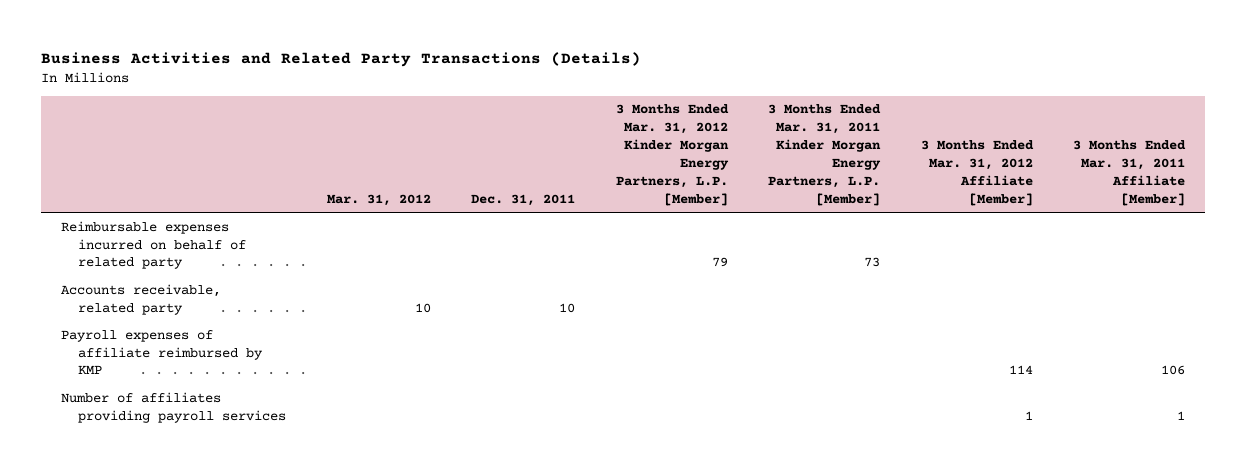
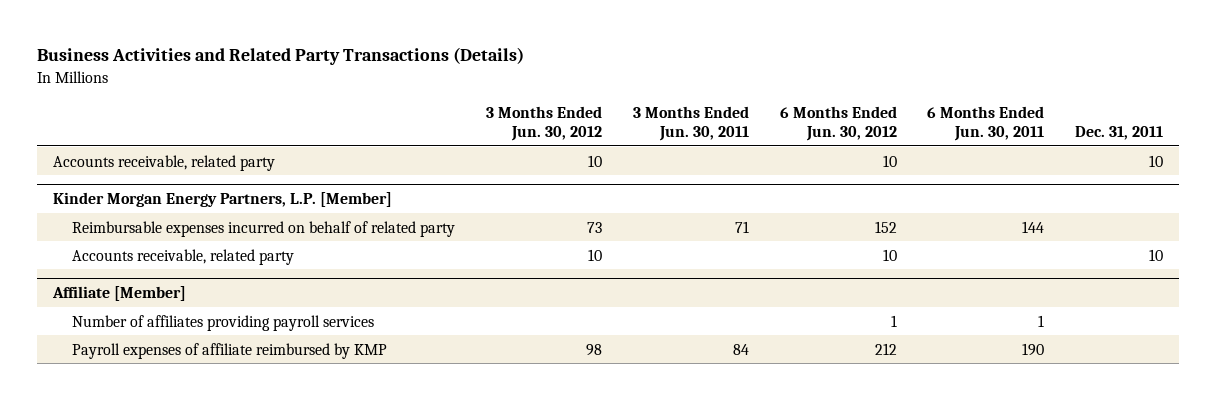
- | Mar. 31, 2012 | Dec. 31, 2011 | 3 Months Ended Mar. 31, 2012 Kinder Morgan Energy Partners, L.P. [Member] | 3 Months Ended Mar. 31, 2011 Kinder Morgan Energy Partners, L.P. [Member] | 3 Months Ended Mar. 31, 2012 Affiliate [Member] | 3 Months Ended Mar. 31, 2011 Affiliate [Member]
+ | 3 Months Ended Jun. 30, 2012 | 3 Months Ended Jun. 30, 2011 | 6 Months Ended Jun. 30, 2012 | 6 Months Ended Jun. 30, 2011 | Dec. 31, 2011
- Reimbursable expenses incurred on behalf of related party | | | 79 | 73 | |
- Payroll expenses of affiliate reimbursed by KMP | | | | | 114 | 106
- Number of affiliates providing payroll services | | | | | 1 | 1
+ Kinder Morgan Energy Partners, L.P. [Member]
+ Reimbursable expenses incurred on behalf of related party | 73 | 71 | 152 | 144 |
+ Accounts receivable, related party | 10 | | 10 | | 10
+ Affiliate [Member]
+ Number of affiliates providing payroll services | | | 1 | 1 |
+ Payroll expenses of affiliate reimbursed by KMP | 98 | 84 | 212 | 190 |

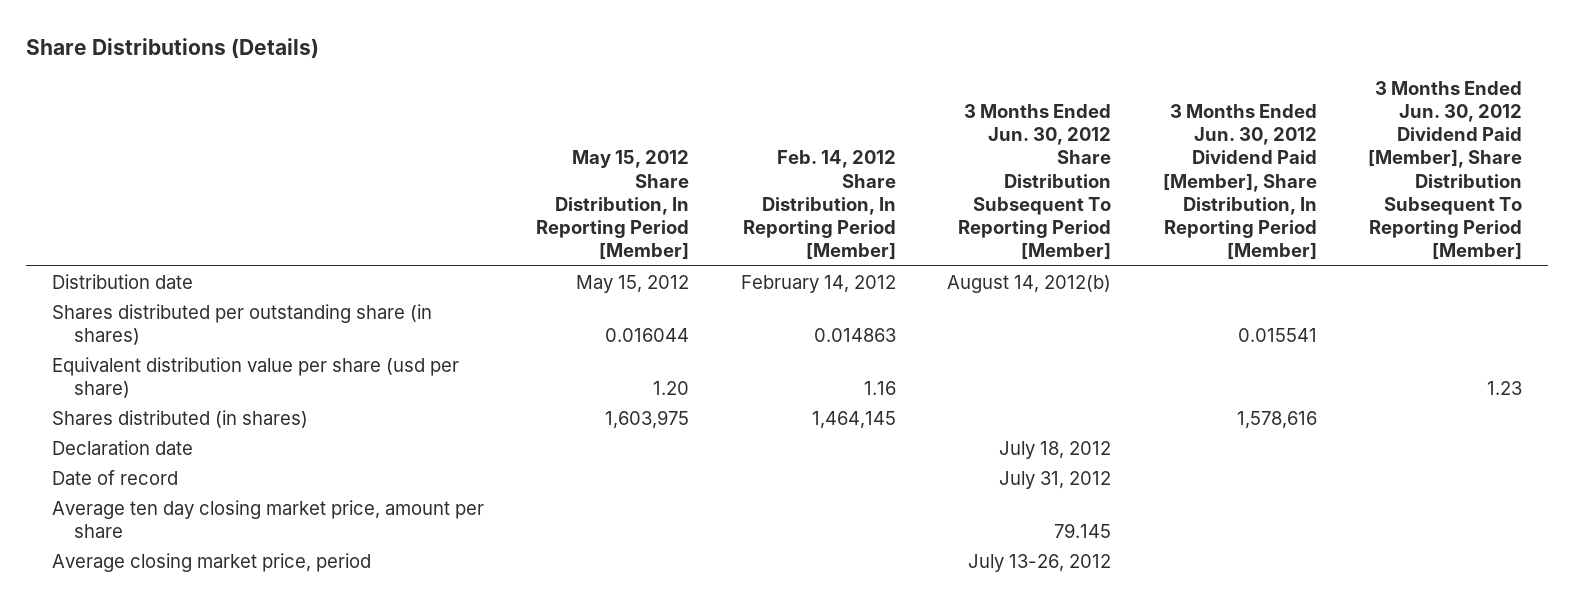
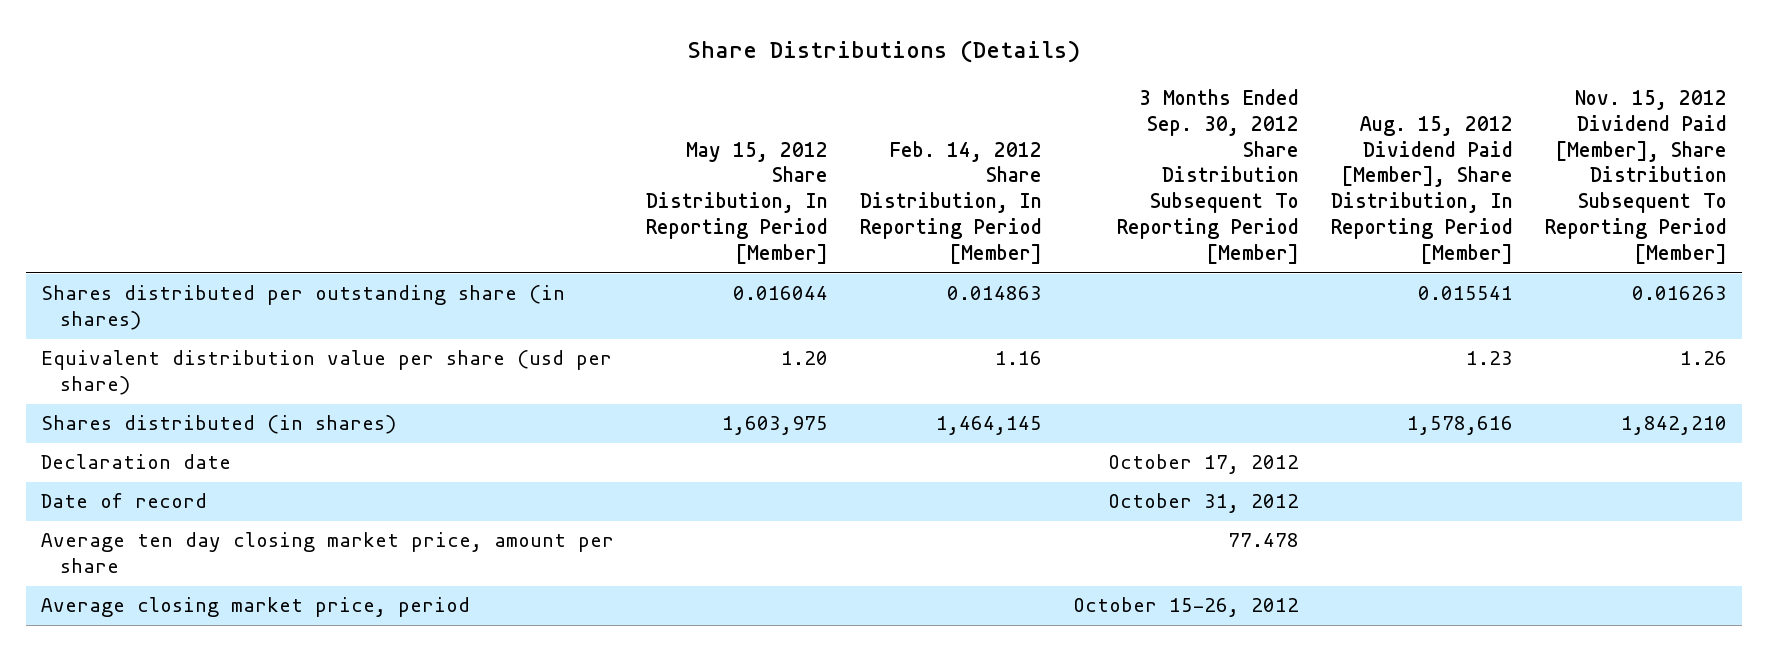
- | May 15, 2012 Share Distribution, In Reporting Period [Member] | Feb. 14, 2012 Share Distribution, In Reporting Period [Member] | 3 Months Ended Jun. 30, 2012 Share Distribution Subsequent To Reporting Period [Member] | 3 Months Ended Jun. 30, 2012 Dividend Paid [Member], Share Distribution, In Reporting Period [Member] | 3 Months Ended Jun. 30, 2012 Dividend Paid [Member], Share Distribution Subsequent To Reporting Period [Member]
+ | May 15, 2012 Share Distribution, In Reporting Period [Member] | Feb. 14, 2012 Share Distribution, In Reporting Period [Member] | 3 Months Ended Sep. 30, 2012 Share Distribution Subsequent To Reporting Period [Member] | Aug. 15, 2012 Dividend Paid [Member], Share Distribution, In Reporting Period [Member] | Nov. 15, 2012 Dividend Paid [Member], Share Distribution Subsequent To Reporting Period [Member]
- Distribution date | May 15, 2012 | February 14, 2012 | August 14, 2012(b) | |

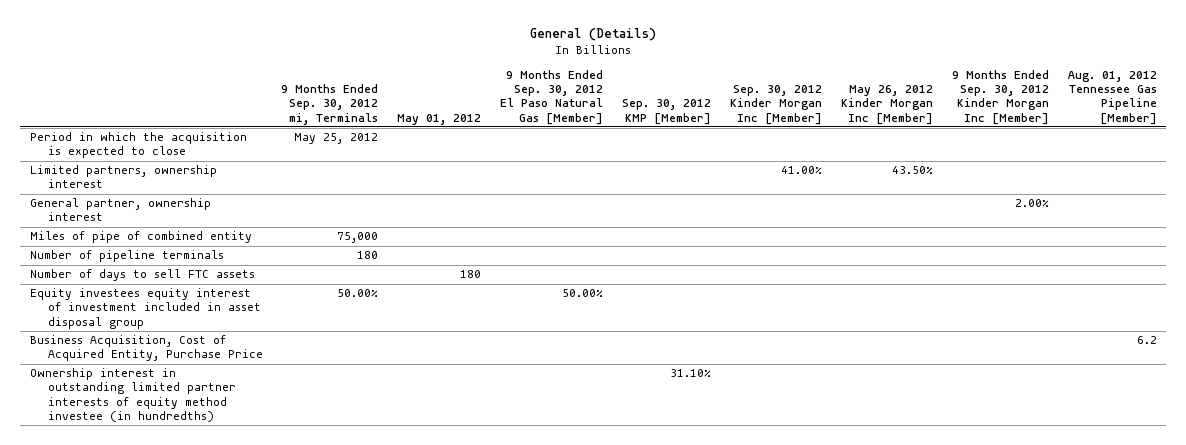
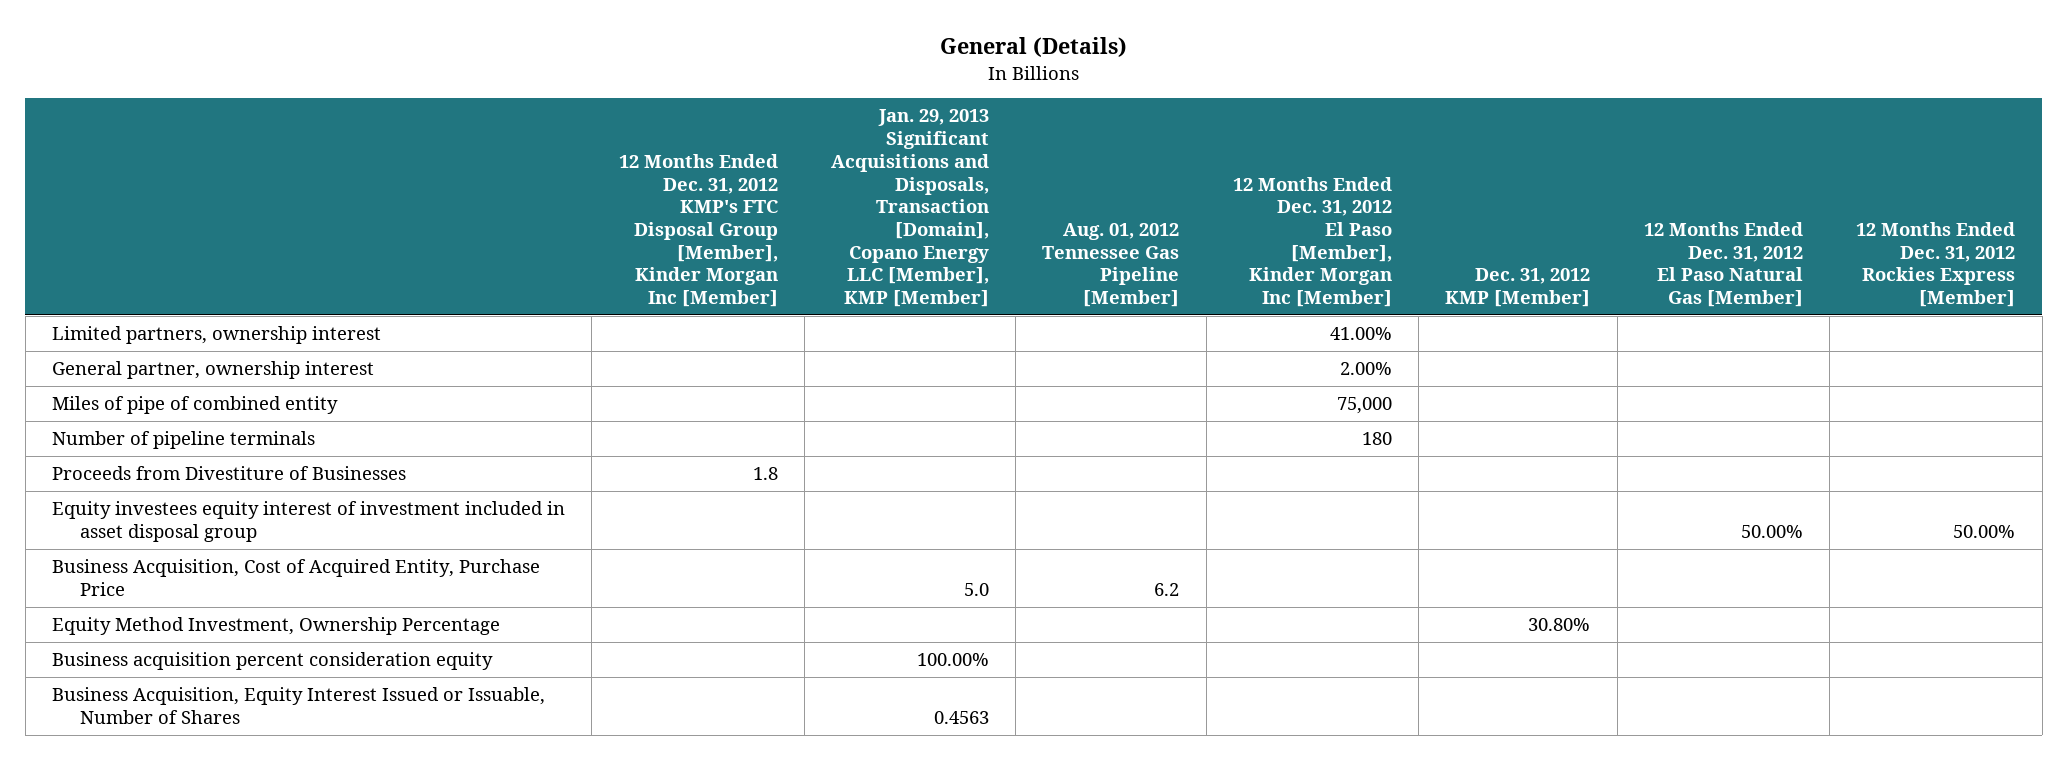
- | 9 Months Ended Sep. 30, 2012 mi, Terminals | May 01, 2012 | 9 Months Ended Sep. 30, 2012 El Paso Natural Gas [Member] | Sep. 30, 2012 KMP [Member] | Sep. 30, 2012 Kinder Morgan Inc [Member] | May 26, 2012 Kinder Morgan Inc [Member] | 9 Months Ended Sep. 30, 2012 Kinder Morgan Inc [Member] | Aug. 01, 2012 Tennessee Gas Pipeline [Member]
+ | 12 Months Ended Dec. 31, 2012 KMP's FTC Disposal Group [Member], Kinder Morgan Inc [Member] | Jan. 29, 2013 Significant Acquisitions and Disposals, Transaction [Domain], Copano Energy LLC [Member], KMP [Member] | Aug. 01, 2012 Tennessee Gas Pipeline [Member] | 12 Months Ended Dec. 31, 2012 El Paso [Member], Kinder Morgan Inc [Member] | Dec. 31, 2012 KMP [Member] | 12 Months Ended Dec. 31, 2012 El Paso Natural Gas [Member] | 12 Months Ended Dec. 31, 2012 Rockies Express [Member]
- Period in which the acquisition is expected to close | May 25, 2012 | | | | | | |
- Number of days to sell FTC assets | | 180 | | | | | |
+ Proceeds from Divestiture of Businesses | 1.8 | | | | | |
- Ownership interest in outstanding limited partner interests of equity method investee (in hundredths) | | | | 31.10% | | | |
+ Equity Method Investment, Ownership Percentage | | | | | 30.80% | |
+ Business acquisition percent consideration equity | | 100.00% | | | | |
+ Business Acquisition, Equity Interest Issued or Issuable, Number of Shares | | 0.4563 | | | | |

